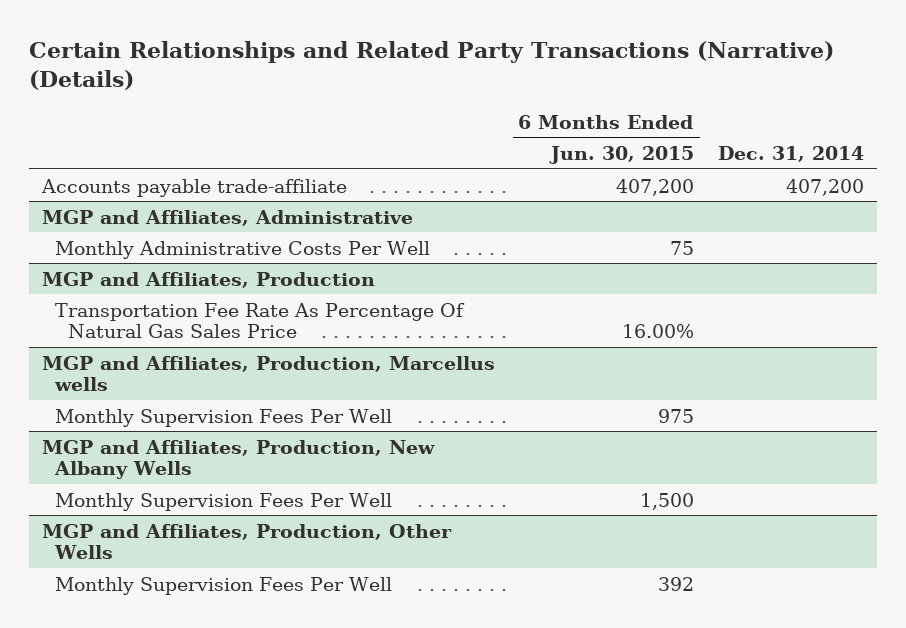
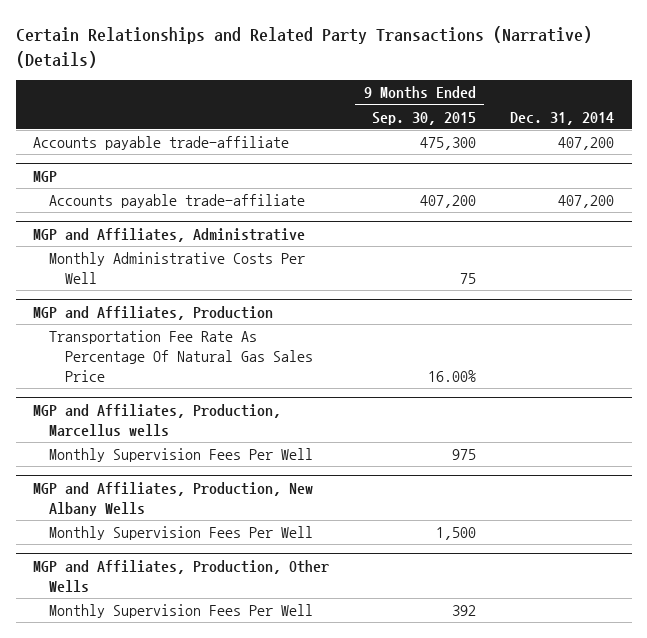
- | 6 Months Ended Jun. 30, 2015 | Dec. 31, 2014
+ | 9 Months Ended Sep. 30, 2015 | Dec. 31, 2014
+ MGP
+ Accounts payable trade-affiliate | 407,200 | 407,200

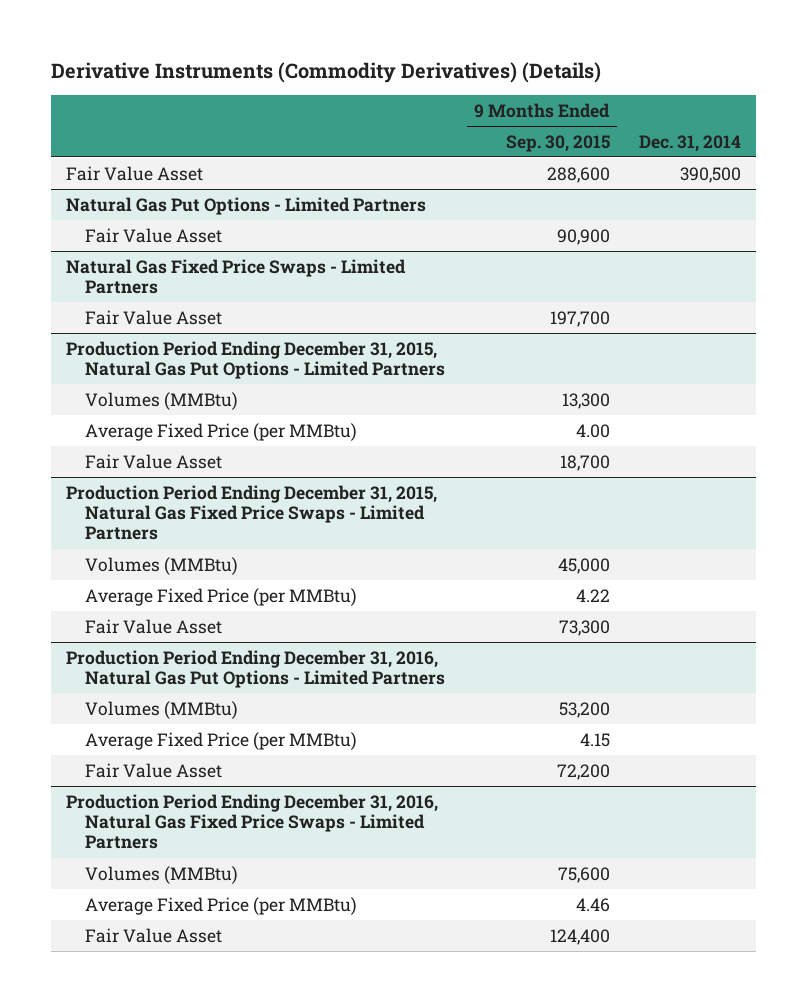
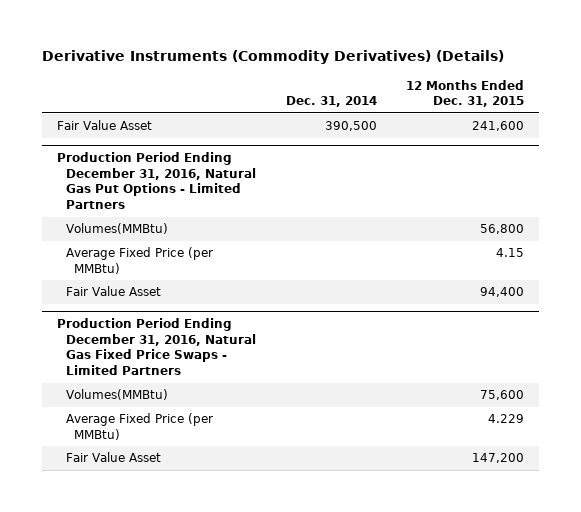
- | 9 Months Ended Sep. 30, 2015 | Dec. 31, 2014
+ | Dec. 31, 2014 | 12 Months Ended Dec. 31, 2015
- Natural Gas Put Options - Limited Partners
- Fair Value Asset | 90,900 |
- Natural Gas Fixed Price Swaps - Limited Partners
- Fair Value Asset | 197,700 |
- Production Period Ending December 31, 2015, Natural Gas Put Options - Limited Partners
- Volumes (MMBtu) | 13,300 |
- Average Fixed Price (per MMBtu) | 4.00 |
- Fair Value Asset | 18,700 |
- Production Period Ending December 31, 2015, Natural Gas Fixed Price Swaps - Limited Partners
- Volumes (MMBtu) | 45,000 |
- Average Fixed Price (per MMBtu) | 4.22 |
- Fair Value Asset | 73,300 |
@ Production Period Ending December 31, 2016, Natural Gas Put Options - Limited Partners
- Volumes (MMBtu) | 53,200 |
+ Volumes(MMBtu) | | 56,800
@ Production Period Ending December 31, 2016, Natural Gas Fixed Price Swaps - Limited Partners
- Volumes (MMBtu) | 75,600 |
+ Volumes(MMBtu) | | 75,600

